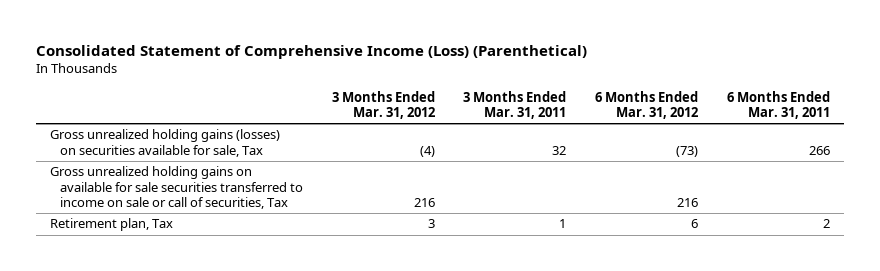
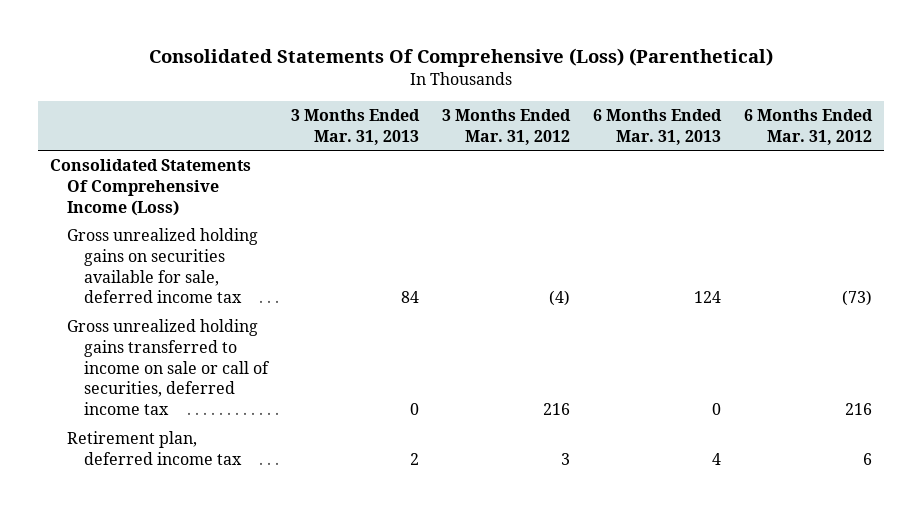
- Consolidated Statement of Comprehensive Income (Loss) (Parenthetical)
+ Consolidated Statements Of Comprehensive (Loss) (Parenthetical)
- | 3 Months Ended Mar. 31, 2012 | 3 Months Ended Mar. 31, 2011 | 6 Months Ended Mar. 31, 2012 | 6 Months Ended Mar. 31, 2011
+ | 3 Months Ended Mar. 31, 2013 | 3 Months Ended Mar. 31, 2012 | 6 Months Ended Mar. 31, 2013 | 6 Months Ended Mar. 31, 2012
- Gross unrealized holding gains (losses) on securities available for sale, Tax | (4) | 32 | (73) | 266
- Gross unrealized holding gains on available for sale securities transferred to income on sale or call of securities, Tax | 216 | | 216 |
- Retirement plan, Tax | 3 | 1 | 6 | 2
+ Consolidated Statements Of Comprehensive Income (Loss)
+ Gross unrealized holding gains on securities available for sale, deferred income tax | 84 | (4) | 124 | (73)
+ Gross unrealized holding gains transferred to income on sale or call of securities, deferred income tax | 0 | 216 | 0 | 216
+ Retirement plan, deferred income tax | 2 | 3 | 4 | 6

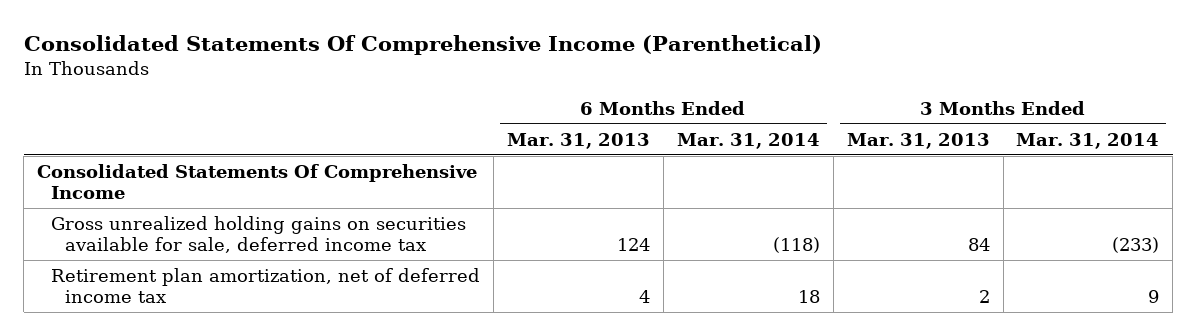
- Consolidated Statements Of Comprehensive (Loss) (Parenthetical)
+ Consolidated Statements Of Comprehensive Income (Parenthetical)
- | 3 Months Ended Mar. 31, 2013 | 3 Months Ended Mar. 31, 2012 | 6 Months Ended Mar. 31, 2013 | 6 Months Ended Mar. 31, 2012
+ | 6 Months Ended Mar. 31, 2013 | 6 Months Ended Mar. 31, 2014 | 3 Months Ended Mar. 31, 2013 | 3 Months Ended Mar. 31, 2014
- Consolidated Statements Of Comprehensive Income (Loss)
+ Consolidated Statements Of Comprehensive Income
- Gross unrealized holding gains transferred to income on sale or call of securities, deferred income tax | 0 | 216 | 0 | 216
- Retirement plan, deferred income tax | 2 | 3 | 4 | 6
+ Retirement plan amortization, net of deferred income tax | 4 | 18 | 2 | 9

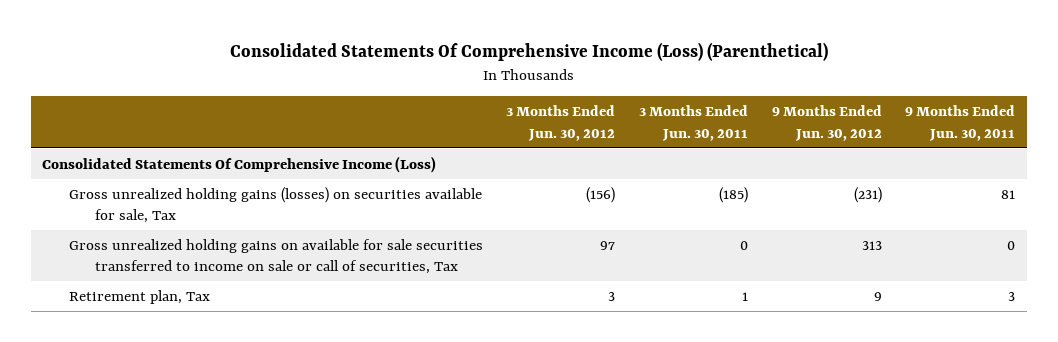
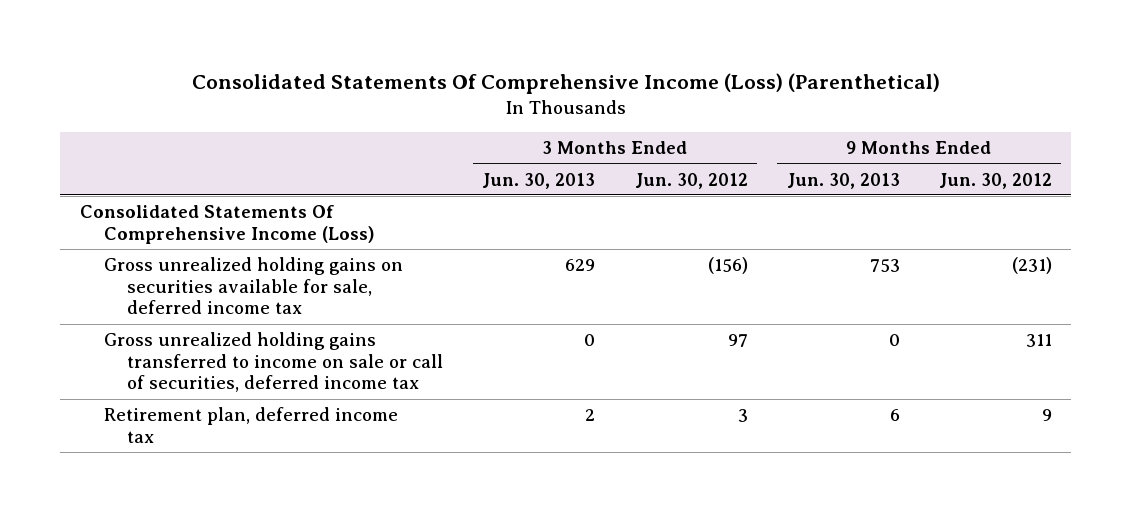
- | 3 Months Ended Jun. 30, 2012 | 3 Months Ended Jun. 30, 2011 | 9 Months Ended Jun. 30, 2012 | 9 Months Ended Jun. 30, 2011
+ | 3 Months Ended Jun. 30, 2013 | 3 Months Ended Jun. 30, 2012 | 9 Months Ended Jun. 30, 2013 | 9 Months Ended Jun. 30, 2012
- Gross unrealized holding gains (losses) on securities available for sale, Tax | (156) | (185) | (231) | 81
- Gross unrealized holding gains on available for sale securities transferred to income on sale or call of securities, Tax | 97 | 0 | 313 | 0
- Retirement plan, Tax | 3 | 1 | 9 | 3
+ Gross unrealized holding gains on securities available for sale, deferred income tax | 629 | (156) | 753 | (231)
+ Gross unrealized holding gains transferred to income on sale or call of securities, deferred income tax | 0 | 97 | 0 | 311
+ Retirement plan, deferred income tax | 2 | 3 | 6 | 9

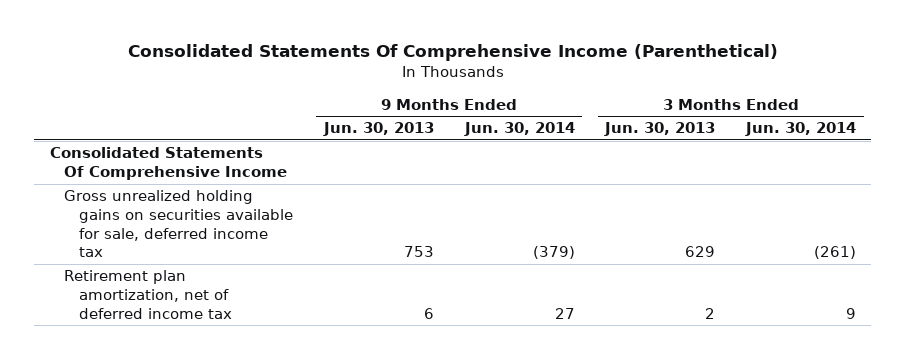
- Consolidated Statements Of Comprehensive Income (Loss) (Parenthetical)
+ Consolidated Statements Of Comprehensive Income (Parenthetical)
- | 3 Months Ended Jun. 30, 2013 | 3 Months Ended Jun. 30, 2012 | 9 Months Ended Jun. 30, 2013 | 9 Months Ended Jun. 30, 2012
+ | 9 Months Ended Jun. 30, 2013 | 9 Months Ended Jun. 30, 2014 | 3 Months Ended Jun. 30, 2013 | 3 Months Ended Jun. 30, 2014
- Consolidated Statements Of Comprehensive Income (Loss)
+ Consolidated Statements Of Comprehensive Income
- Gross unrealized holding gains transferred to income on sale or call of securities, deferred income tax | 0 | 97 | 0 | 311
- Retirement plan, deferred income tax | 2 | 3 | 6 | 9
+ Retirement plan amortization, net of deferred income tax | 6 | 27 | 2 | 9

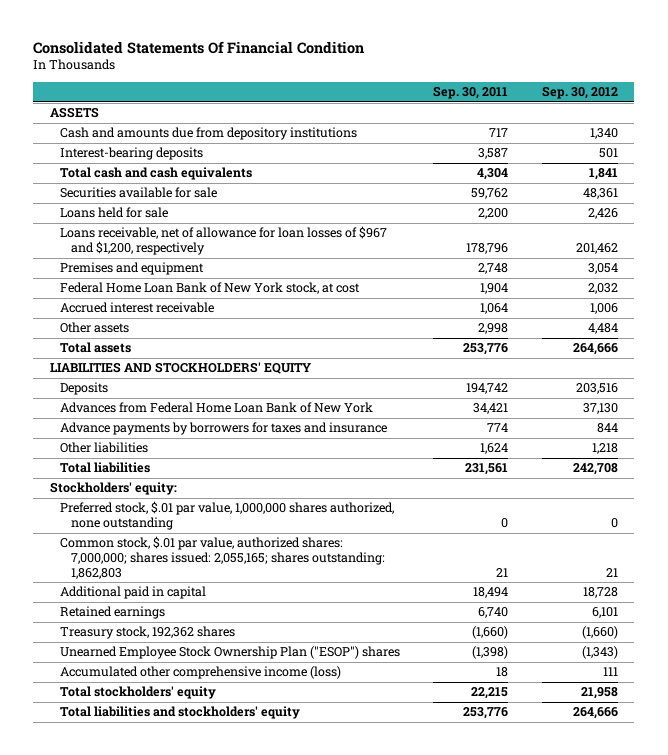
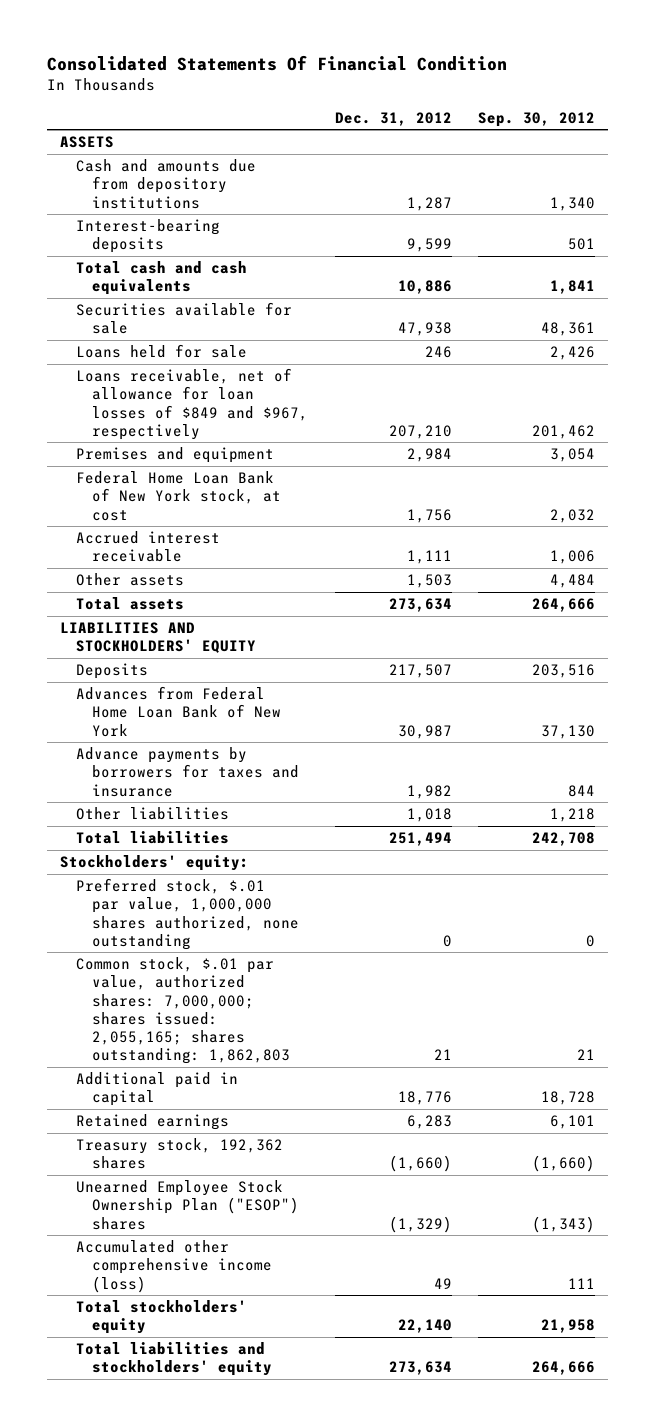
- | Sep. 30, 2011 | Sep. 30, 2012
+ | Dec. 31, 2012 | Sep. 30, 2012
- Loans receivable, net of allowance for loan losses of $967 and $1,200, respectively | 178,796 | 201,462
+ Loans receivable, net of allowance for loan losses of $849 and $967, respectively | 207,210 | 201,462

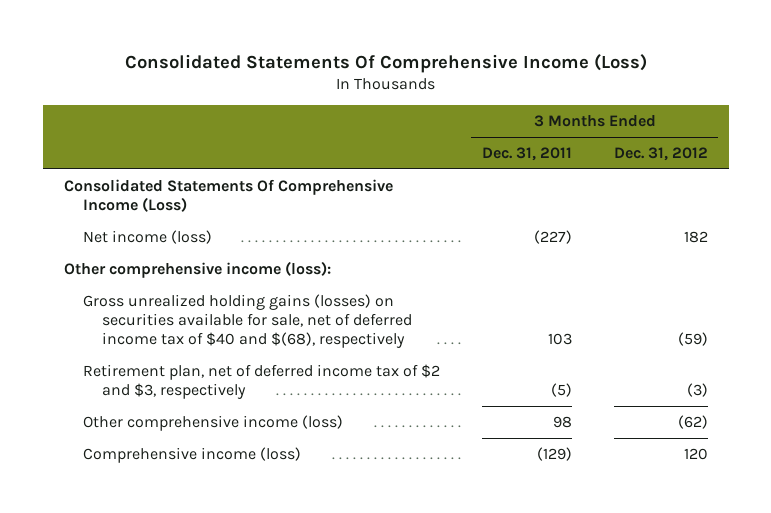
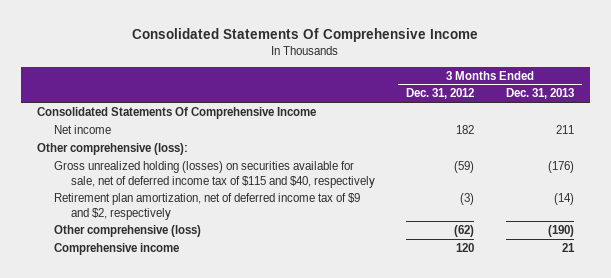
- Consolidated Statements Of Comprehensive Income (Loss)
+ Consolidated Statements Of Comprehensive Income
- | 3 Months Ended Dec. 31, 2011 | 3 Months Ended Dec. 31, 2012
+ | 3 Months Ended Dec. 31, 2012 | 3 Months Ended Dec. 31, 2013
- Consolidated Statements Of Comprehensive Income (Loss)
- Net income (loss) | (227) | 182
- Other comprehensive income (loss):
- Gross unrealized holding gains (losses) on securities available for sale, net of deferred income tax of $40 and $(68), respectively | 103 | (59)
- Retirement plan, net of deferred income tax of $2 and $3, respectively | (5) | (3)
- Other comprehensive income (loss) | 98 | (62)
- Comprehensive income (loss) | (129) | 120
+ Consolidated Statements Of Comprehensive Income
+ Net income | 182 | 211
+ Other comprehensive (loss):
+ Gross unrealized holding (losses) on securities available for sale, net of deferred income tax of $115 and $40, respectively | (59) | (176)
+ Retirement plan amortization, net of deferred income tax of $9 and $2, respectively | (3) | (14)
+ Other comprehensive (loss) | (62) | (190)
+ Comprehensive income | 120 | 21

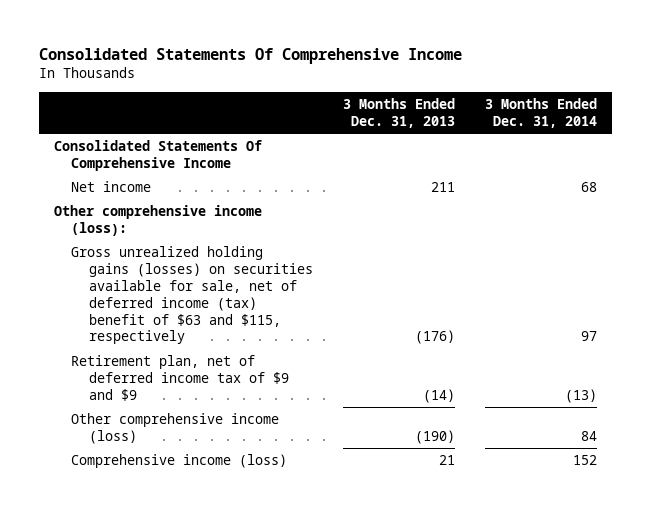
- | 3 Months Ended Dec. 31, 2012 | 3 Months Ended Dec. 31, 2013
+ | 3 Months Ended Dec. 31, 2013 | 3 Months Ended Dec. 31, 2014
- Other comprehensive (loss):
- Gross unrealized holding (losses) on securities available for sale, net of deferred income tax of $115 and $40, respectively | (59) | (176)
- Retirement plan amortization, net of deferred income tax of $9 and $2, respectively | (3) | (14)
- Other comprehensive (loss) | (62) | (190)
- Comprehensive income | 120 | 21
+ Other comprehensive income (loss):
+ Gross unrealized holding gains (losses) on securities available for sale, net of deferred income (tax) benefit of $63 and $115, respectively | (176) | 97
+ Retirement plan, net of deferred income tax of $9 and $9 | (14) | (13)
+ Other comprehensive income (loss) | (190) | 84
+ Comprehensive income (loss) | 21 | 152

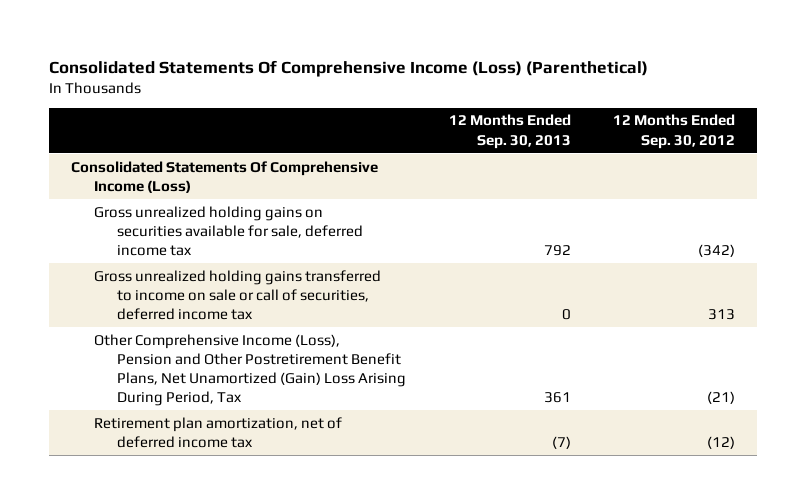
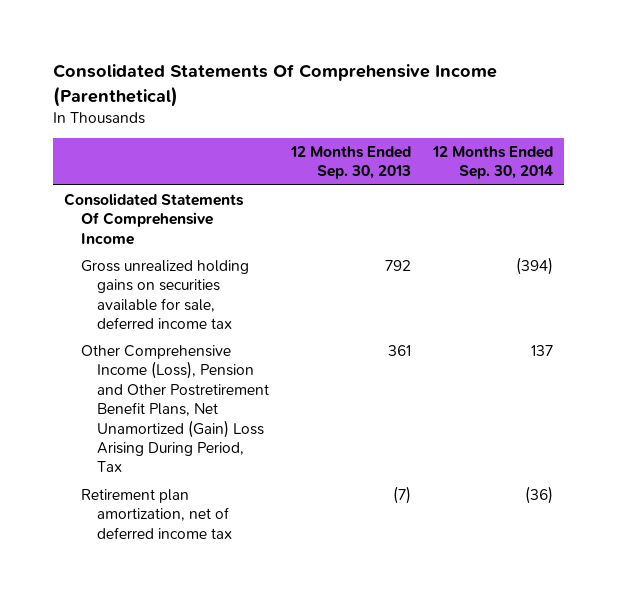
- Consolidated Statements Of Comprehensive Income (Loss) (Parenthetical)
+ Consolidated Statements Of Comprehensive Income (Parenthetical)
- | 12 Months Ended Sep. 30, 2013 | 12 Months Ended Sep. 30, 2012
+ | 12 Months Ended Sep. 30, 2013 | 12 Months Ended Sep. 30, 2014
- Consolidated Statements Of Comprehensive Income (Loss)
+ Consolidated Statements Of Comprehensive Income
- Gross unrealized holding gains transferred to income on sale or call of securities, deferred income tax | 0 | 313

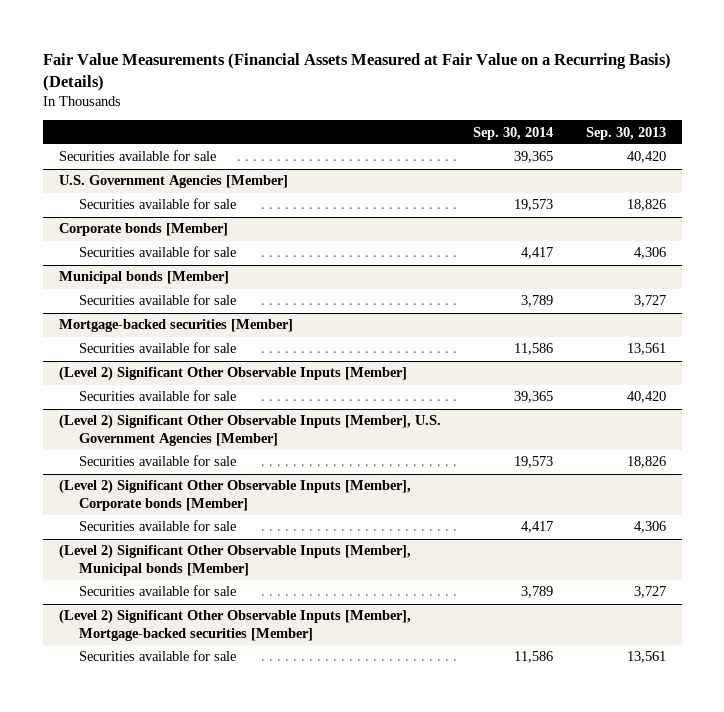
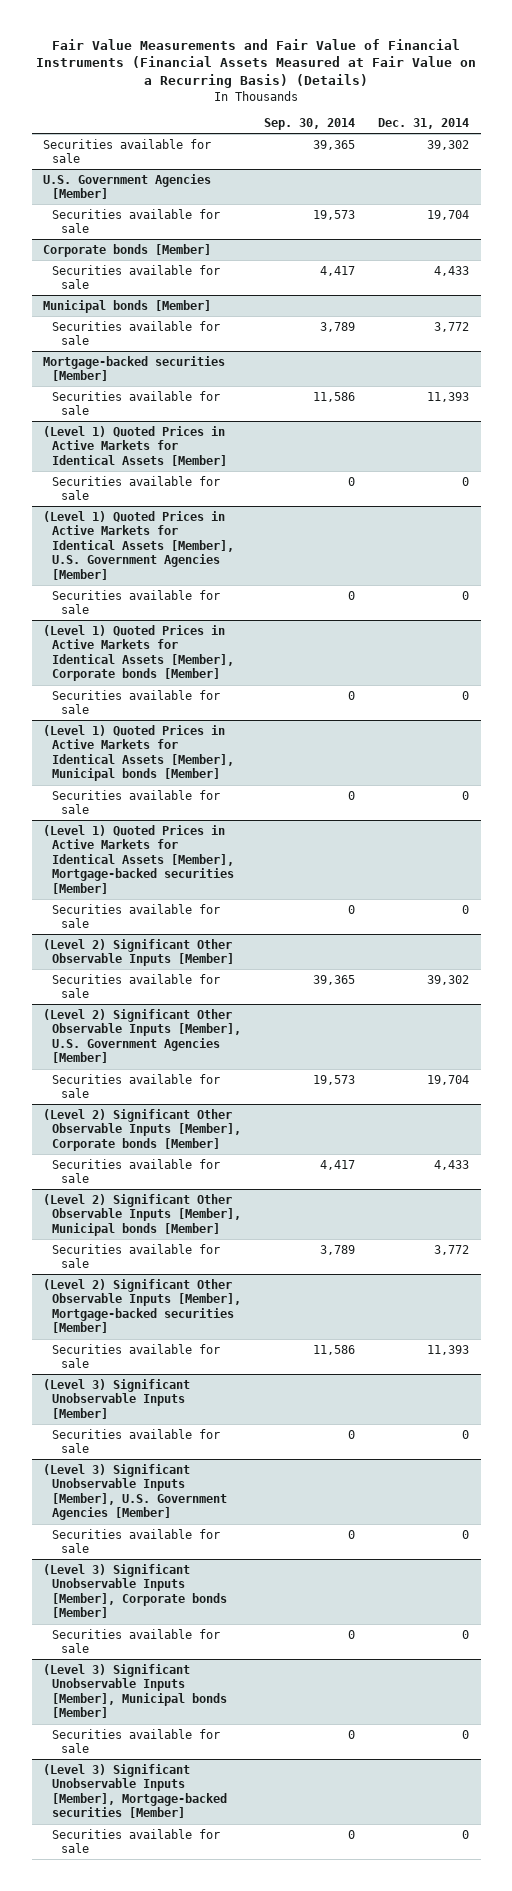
- Fair Value Measurements (Financial Assets Measured at Fair Value on a Recurring Basis) (Details)
+ Fair Value Measurements and Fair Value of Financial Instruments (Financial Assets Measured at Fair Value on a Recurring Basis) (Details)
- | Sep. 30, 2014 | Sep. 30, 2013
+ | Sep. 30, 2014 | Dec. 31, 2014
+ (Level 1) Quoted Prices in Active Markets for Identical Assets [Member]
+ Securities available for sale | 0 | 0
+ (Level 1) Quoted Prices in Active Markets for Identical Assets [Member], U.S. Government Agencies [Member]
+ Securities available for sale | 0 | 0
+ (Level 1) Quoted Prices in Active Markets for Identical Assets [Member], Corporate bonds [Member]
+ Securities available for sale | 0 | 0
+ (Level 1) Quoted Prices in Active Markets for Identical Assets [Member], Municipal bonds [Member]
+ Securities available for sale | 0 | 0
+ (Level 1) Quoted Prices in Active Markets for Identical Assets [Member], Mortgage-backed securities [Member]
+ Securities available for sale | 0 | 0
+ (Level 3) Significant Unobservable Inputs [Member]
+ Securities available for sale | 0 | 0
+ (Level 3) Significant Unobservable Inputs [Member], U.S. Government Agencies [Member]
+ Securities available for sale | 0 | 0
+ (Level 3) Significant Unobservable Inputs [Member], Corporate bonds [Member]
+ Securities available for sale | 0 | 0
+ (Level 3) Significant Unobservable Inputs [Member], Municipal bonds [Member]
+ Securities available for sale | 0 | 0
+ (Level 3) Significant Unobservable Inputs [Member], Mortgage-backed securities [Member]
+ Securities available for sale | 0 | 0

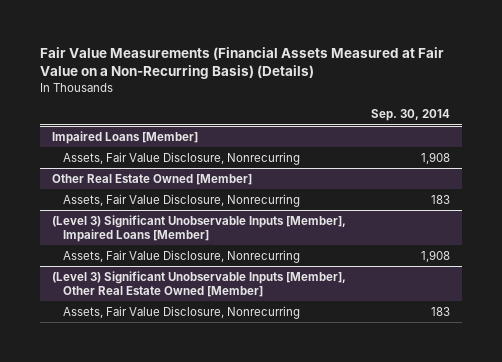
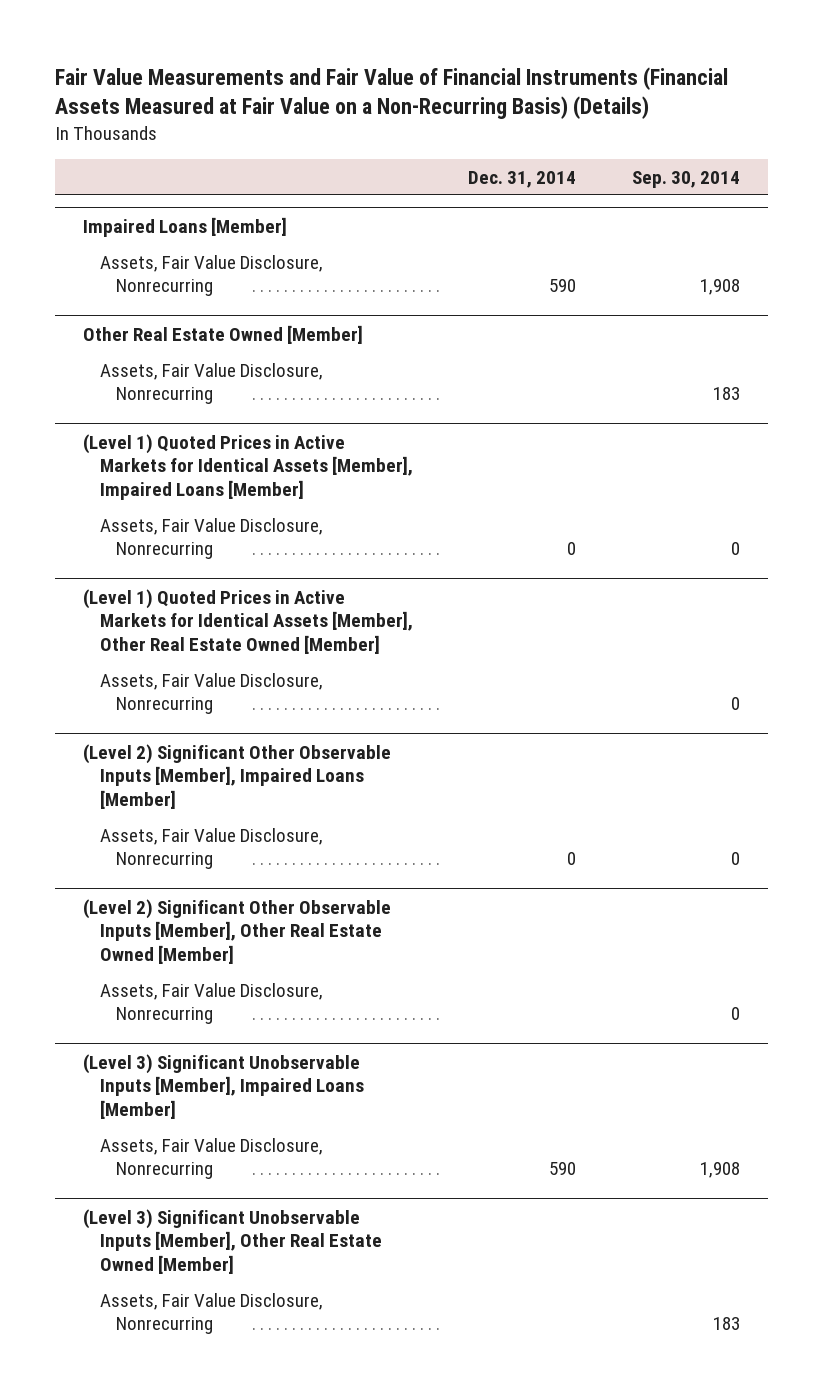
- Fair Value Measurements (Financial Assets Measured at Fair Value on a Non-Recurring Basis) (Details)
+ Fair Value Measurements and Fair Value of Financial Instruments (Financial Assets Measured at Fair Value on a Non-Recurring Basis) (Details)
- | Sep. 30, 2014
+ | Dec. 31, 2014 | Sep. 30, 2014
+ (Level 1) Quoted Prices in Active Markets for Identical Assets [Member], Impaired Loans [Member]
+ Assets, Fair Value Disclosure, Nonrecurring | 0 | 0
+ (Level 1) Quoted Prices in Active Markets for Identical Assets [Member], Other Real Estate Owned [Member]
+ Assets, Fair Value Disclosure, Nonrecurring | | 0
+ (Level 2) Significant Other Observable Inputs [Member], Impaired Loans [Member]
+ Assets, Fair Value Disclosure, Nonrecurring | 0 | 0
+ (Level 2) Significant Other Observable Inputs [Member], Other Real Estate Owned [Member]
+ Assets, Fair Value Disclosure, Nonrecurring | | 0

